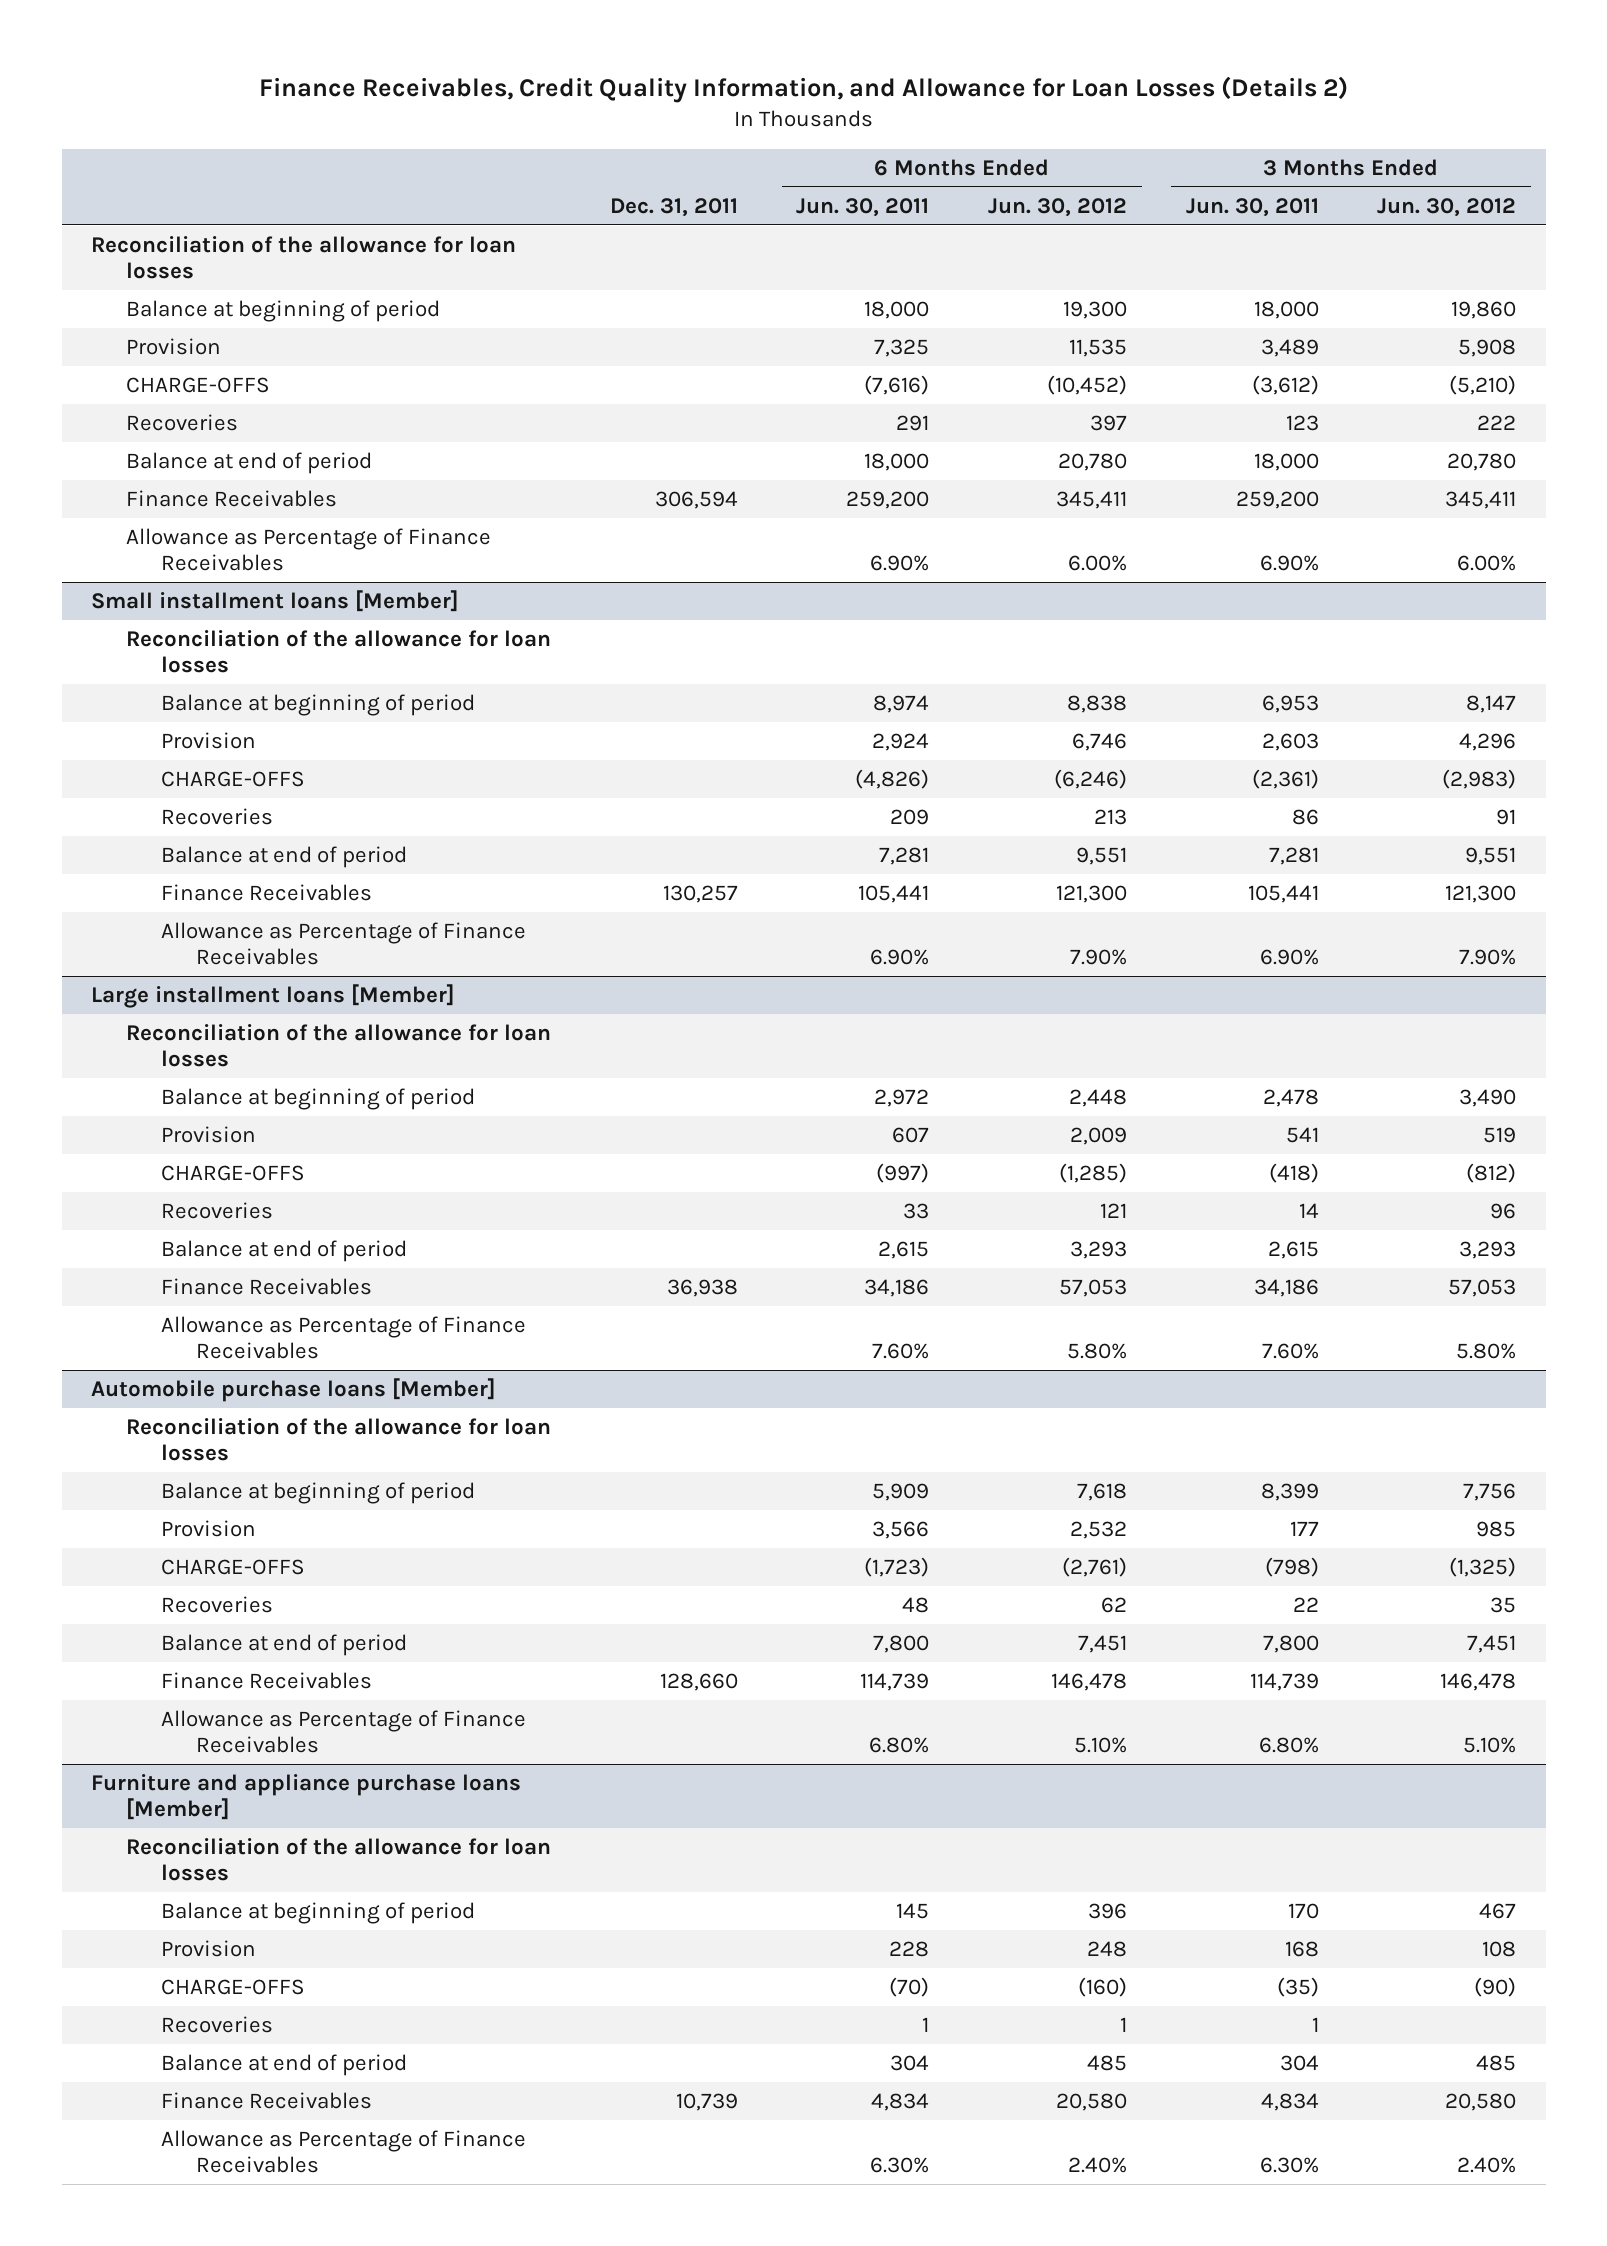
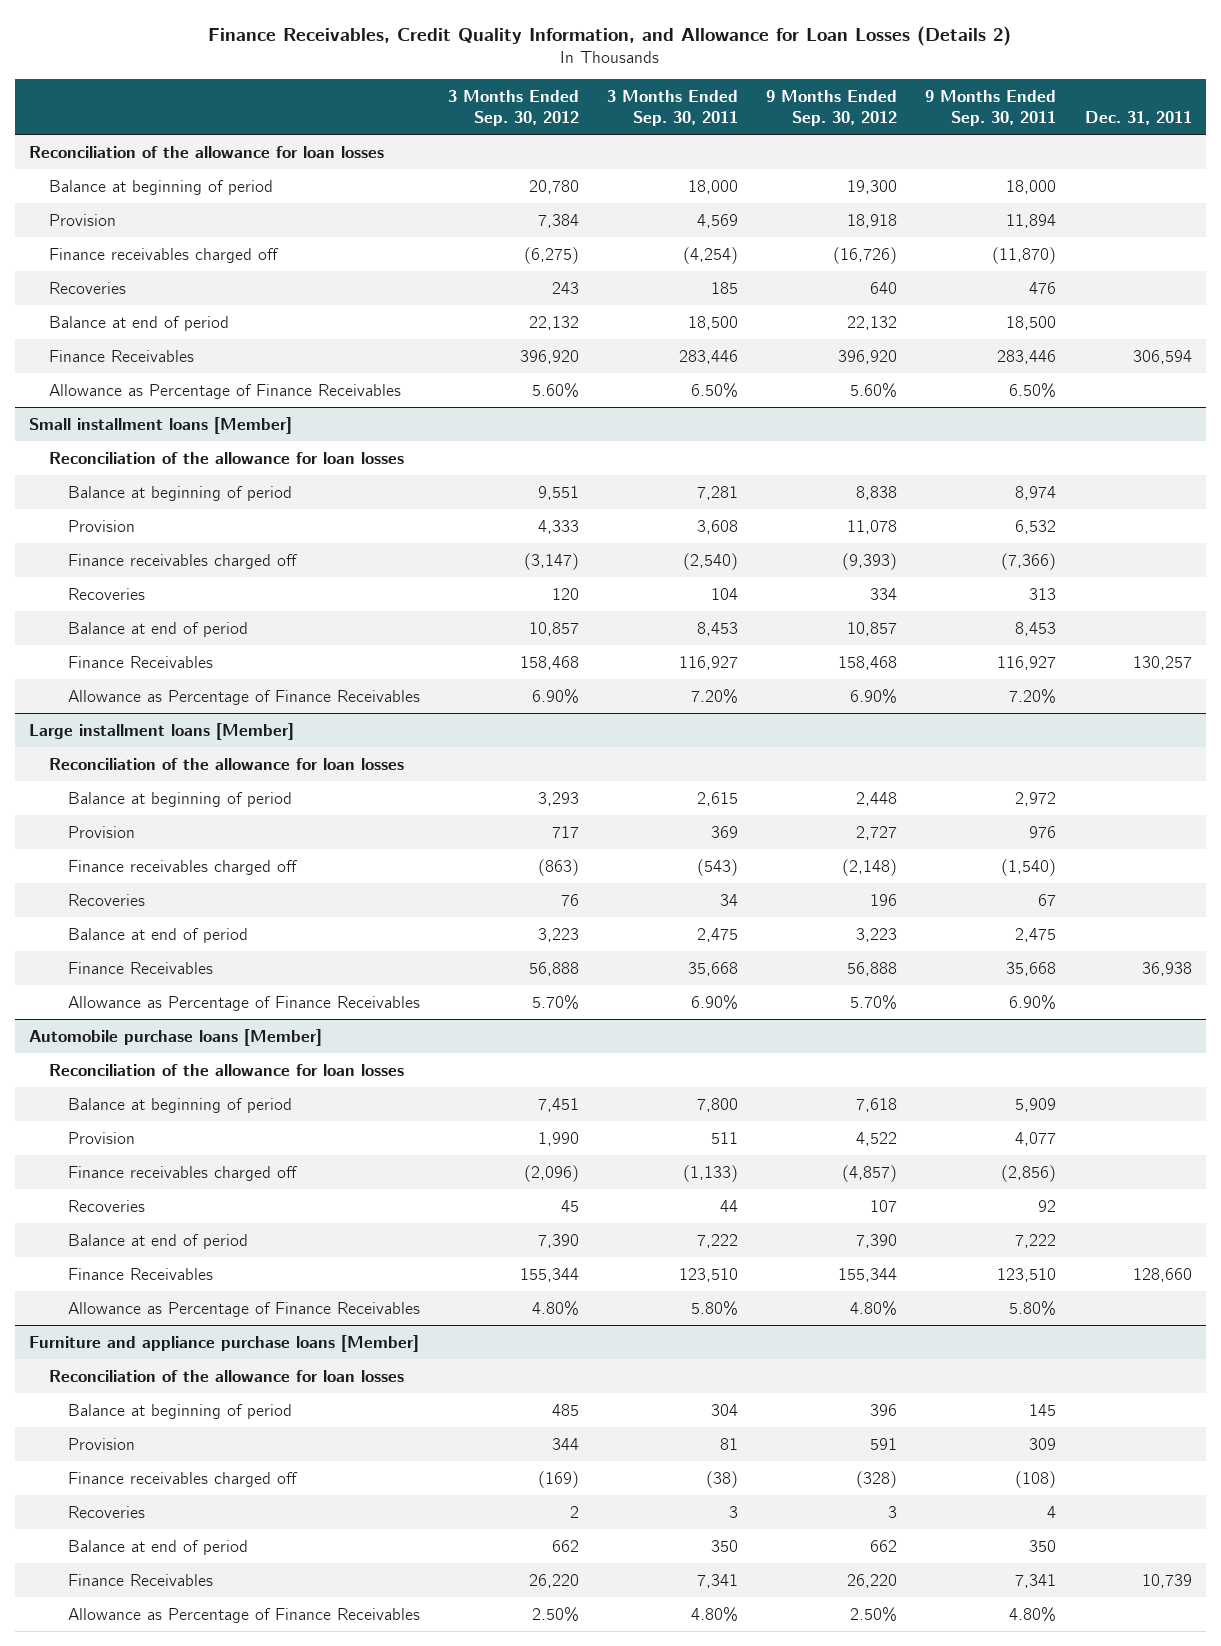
- | Dec. 31, 2011 | 6 Months Ended Jun. 30, 2011 | 6 Months Ended Jun. 30, 2012 | 3 Months Ended Jun. 30, 2011 | 3 Months Ended Jun. 30, 2012
+ | 3 Months Ended Sep. 30, 2012 | 3 Months Ended Sep. 30, 2011 | 9 Months Ended Sep. 30, 2012 | 9 Months Ended Sep. 30, 2011 | Dec. 31, 2011
- CHARGE-OFFS | | (7,616) | (10,452) | (3,612) | (5,210)
+ Finance receivables charged off | (6,275) | (4,254) | (16,726) | (11,870) |
@ Small installment loans [Member]
- CHARGE-OFFS | | (4,826) | (6,246) | (2,361) | (2,983)
+ Finance receivables charged off | (3,147) | (2,540) | (9,393) | (7,366) |
@ Large installment loans [Member]
- CHARGE-OFFS | | (997) | (1,285) | (418) | (812)
+ Finance receivables charged off | (863) | (543) | (2,148) | (1,540) |
@ Automobile purchase loans [Member]
- CHARGE-OFFS | | (1,723) | (2,761) | (798) | (1,325)
+ Finance receivables charged off | (2,096) | (1,133) | (4,857) | (2,856) |
@ Furniture and appliance purchase loans [Member]
- CHARGE-OFFS | | (70) | (160) | (35) | (90)
+ Finance receivables charged off | (169) | (38) | (328) | (108) |

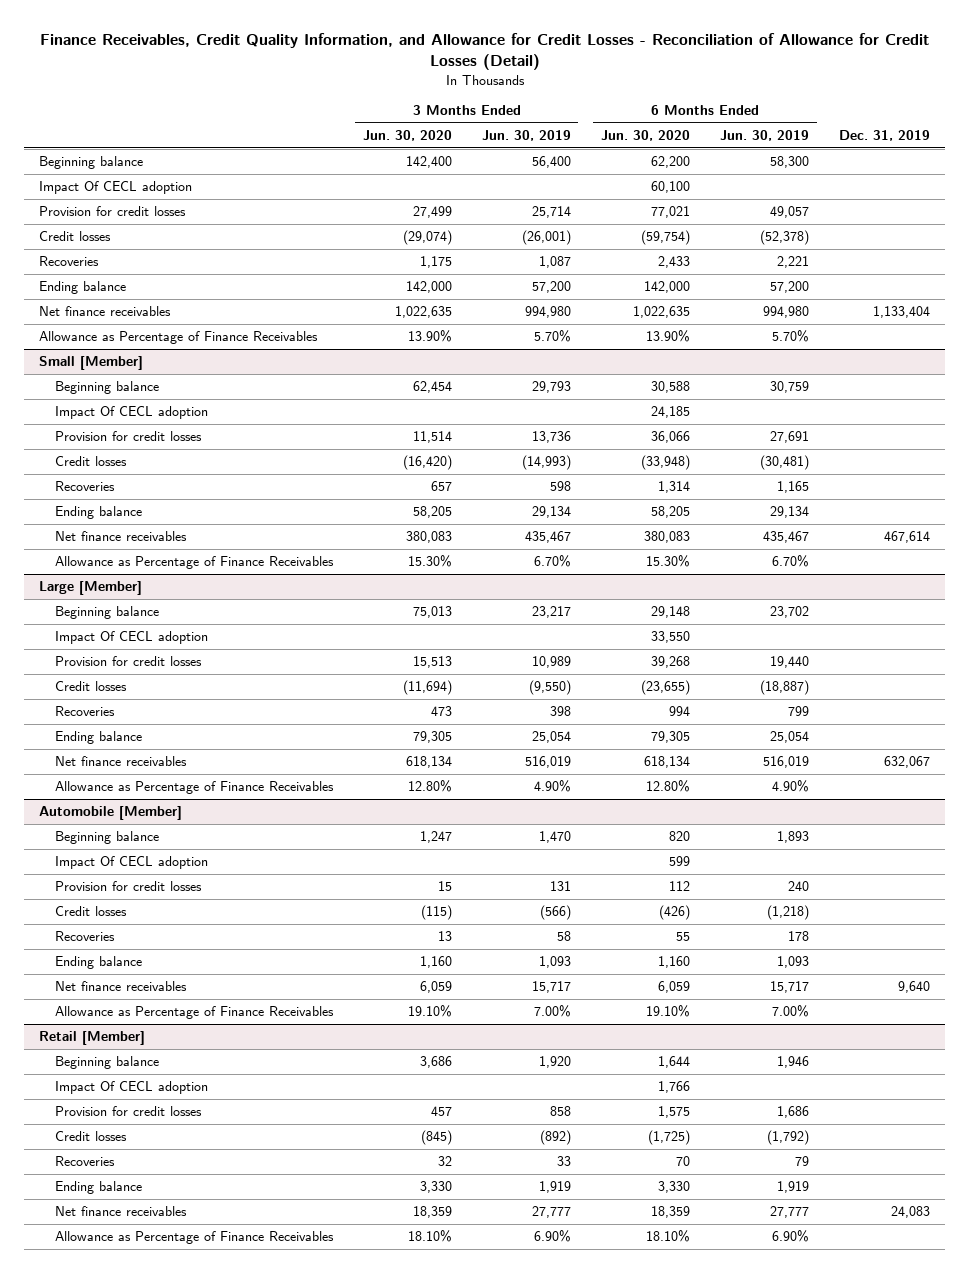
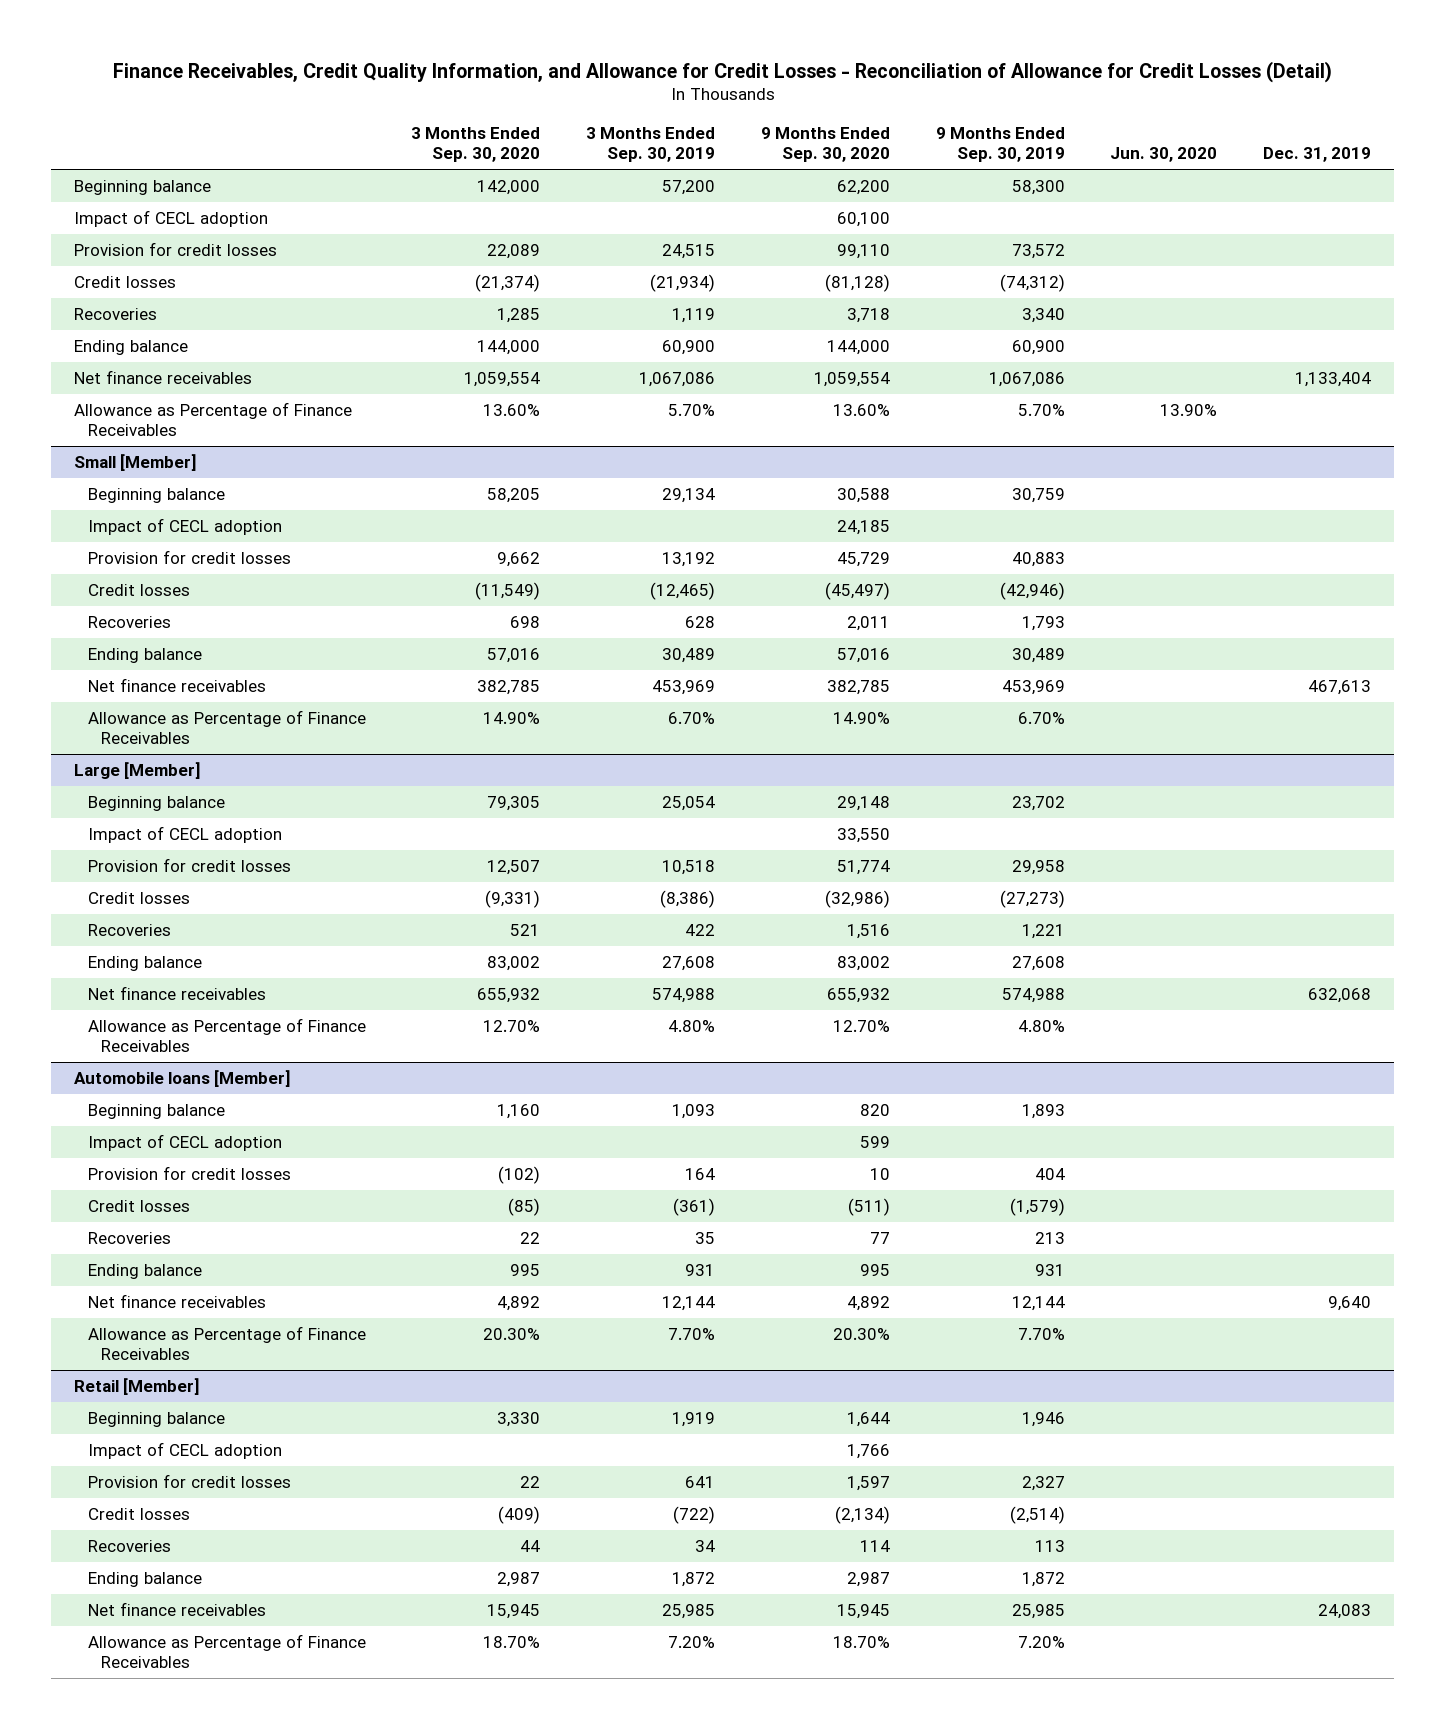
- | 3 Months Ended Jun. 30, 2020 | 3 Months Ended Jun. 30, 2019 | 6 Months Ended Jun. 30, 2020 | 6 Months Ended Jun. 30, 2019 | Dec. 31, 2019
+ | 3 Months Ended Sep. 30, 2020 | 3 Months Ended Sep. 30, 2019 | 9 Months Ended Sep. 30, 2020 | 9 Months Ended Sep. 30, 2019 | Jun. 30, 2020 | Dec. 31, 2019
- Impact Of CECL adoption | | | 60,100 | |
+ Impact of CECL adoption | | | 60,100 | | |
@ Small [Member]
- Impact Of CECL adoption | | | 24,185 | |
+ Impact of CECL adoption | | | 24,185 | | |
- Net finance receivables | 380,083 | 435,467 | 380,083 | 435,467 | 467,614
+ Net finance receivables | 382,785 | 453,969 | 382,785 | 453,969 | | 467,613
@ Large [Member]
- Impact Of CECL adoption | | | 33,550 | |
+ Impact of CECL adoption | | | 33,550 | | |
- Net finance receivables | 618,134 | 516,019 | 618,134 | 516,019 | 632,067
+ Net finance receivables | 655,932 | 574,988 | 655,932 | 574,988 | | 632,068
- Automobile [Member]
+ Automobile loans [Member]
- Impact Of CECL adoption | | | 599 | |
+ Impact of CECL adoption | | | 599 | | |
@ Retail [Member]
- Impact Of CECL adoption | | | 1,766 | |
+ Impact of CECL adoption | | | 1,766 | | |

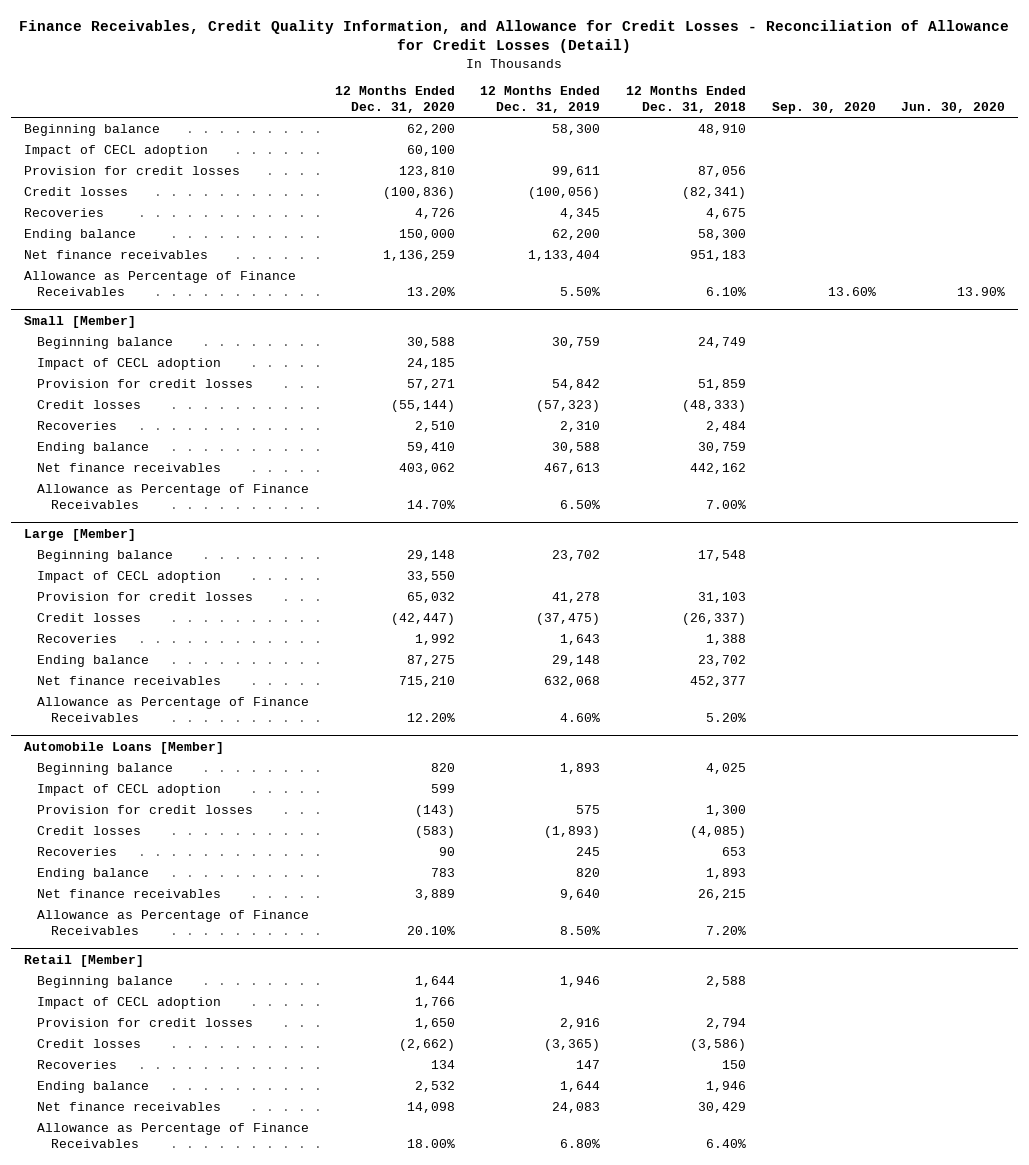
- | 3 Months Ended Sep. 30, 2020 | 3 Months Ended Sep. 30, 2019 | 9 Months Ended Sep. 30, 2020 | 9 Months Ended Sep. 30, 2019 | Jun. 30, 2020 | Dec. 31, 2019
+ | 12 Months Ended Dec. 31, 2020 | 12 Months Ended Dec. 31, 2019 | 12 Months Ended Dec. 31, 2018 | Sep. 30, 2020 | Jun. 30, 2020
- Automobile loans [Member]
+ Automobile Loans [Member]

